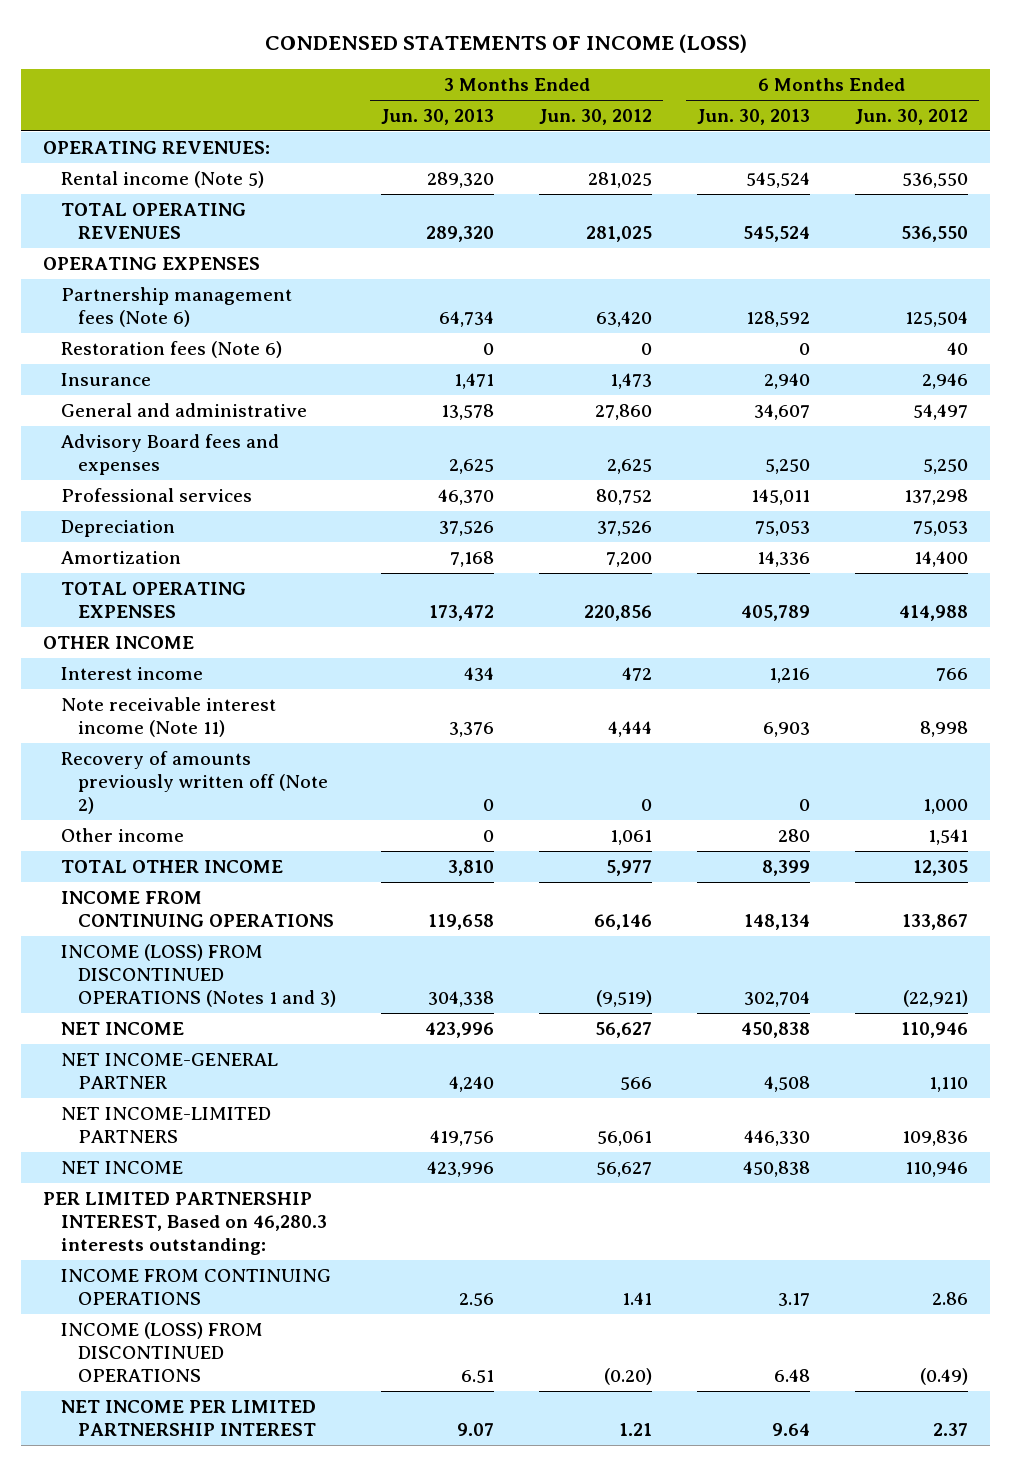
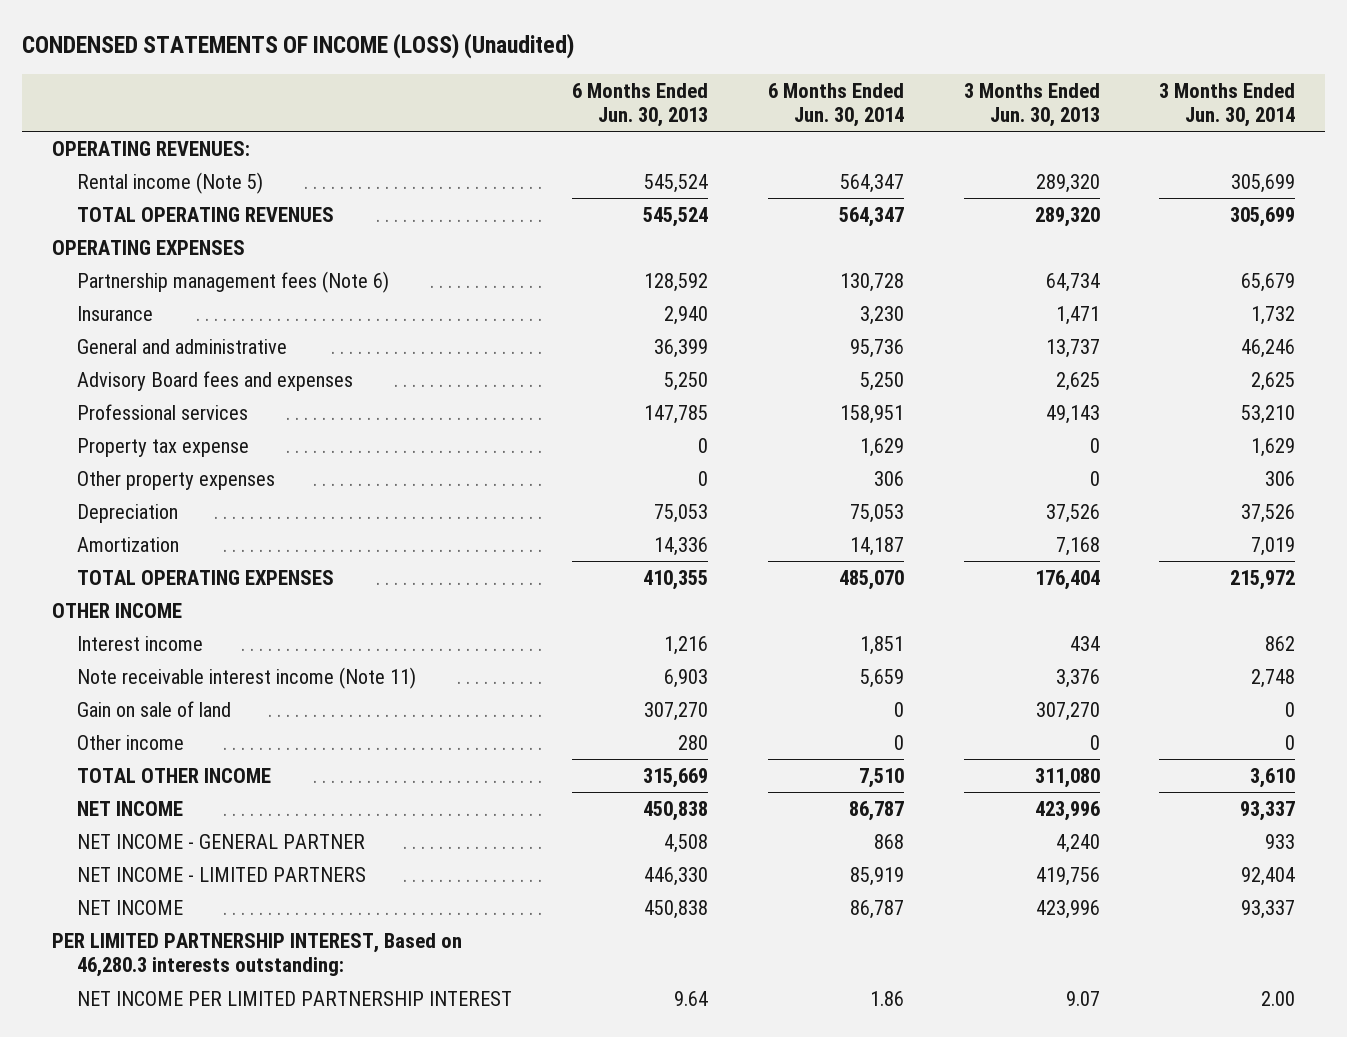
- CONDENSED STATEMENTS OF INCOME (LOSS)
+ CONDENSED STATEMENTS OF INCOME (LOSS) (Unaudited)
- | 3 Months Ended Jun. 30, 2013 | 3 Months Ended Jun. 30, 2012 | 6 Months Ended Jun. 30, 2013 | 6 Months Ended Jun. 30, 2012
+ | 6 Months Ended Jun. 30, 2013 | 6 Months Ended Jun. 30, 2014 | 3 Months Ended Jun. 30, 2013 | 3 Months Ended Jun. 30, 2014
- Restoration fees (Note 6) | 0 | 0 | 0 | 40
- General and administrative | 13,578 | 27,860 | 34,607 | 54,497
+ General and administrative | 36,399 | 95,736 | 13,737 | 46,246
- Professional services | 46,370 | 80,752 | 145,011 | 137,298
+ Professional services | 147,785 | 158,951 | 49,143 | 53,210
+ Property tax expense | 0 | 1,629 | 0 | 1,629
+ Other property expenses | 0 | 306 | 0 | 306
- TOTAL OPERATING EXPENSES | 173,472 | 220,856 | 405,789 | 414,988
+ TOTAL OPERATING EXPENSES | 410,355 | 485,070 | 176,404 | 215,972
- Recovery of amounts previously written off (Note 2) | 0 | 0 | 0 | 1,000
+ Gain on sale of land | 307,270 | 0 | 307,270 | 0
- TOTAL OTHER INCOME | 3,810 | 5,977 | 8,399 | 12,305
- INCOME FROM CONTINUING OPERATIONS | 119,658 | 66,146 | 148,134 | 133,867
- INCOME (LOSS) FROM DISCONTINUED OPERATIONS (Notes 1 and 3) | 304,338 | (9,519) | 302,704 | (22,921)
+ TOTAL OTHER INCOME | 315,669 | 7,510 | 311,080 | 3,610
- NET INCOME-GENERAL PARTNER | 4,240 | 566 | 4,508 | 1,110
- NET INCOME-LIMITED PARTNERS | 419,756 | 56,061 | 446,330 | 109,836
+ NET INCOME - GENERAL PARTNER | 4,508 | 868 | 4,240 | 933
+ NET INCOME - LIMITED PARTNERS | 446,330 | 85,919 | 419,756 | 92,404
- INCOME FROM CONTINUING OPERATIONS | 2.56 | 1.41 | 3.17 | 2.86
- INCOME (LOSS) FROM DISCONTINUED OPERATIONS | 6.51 | (0.20) | 6.48 | (0.49)

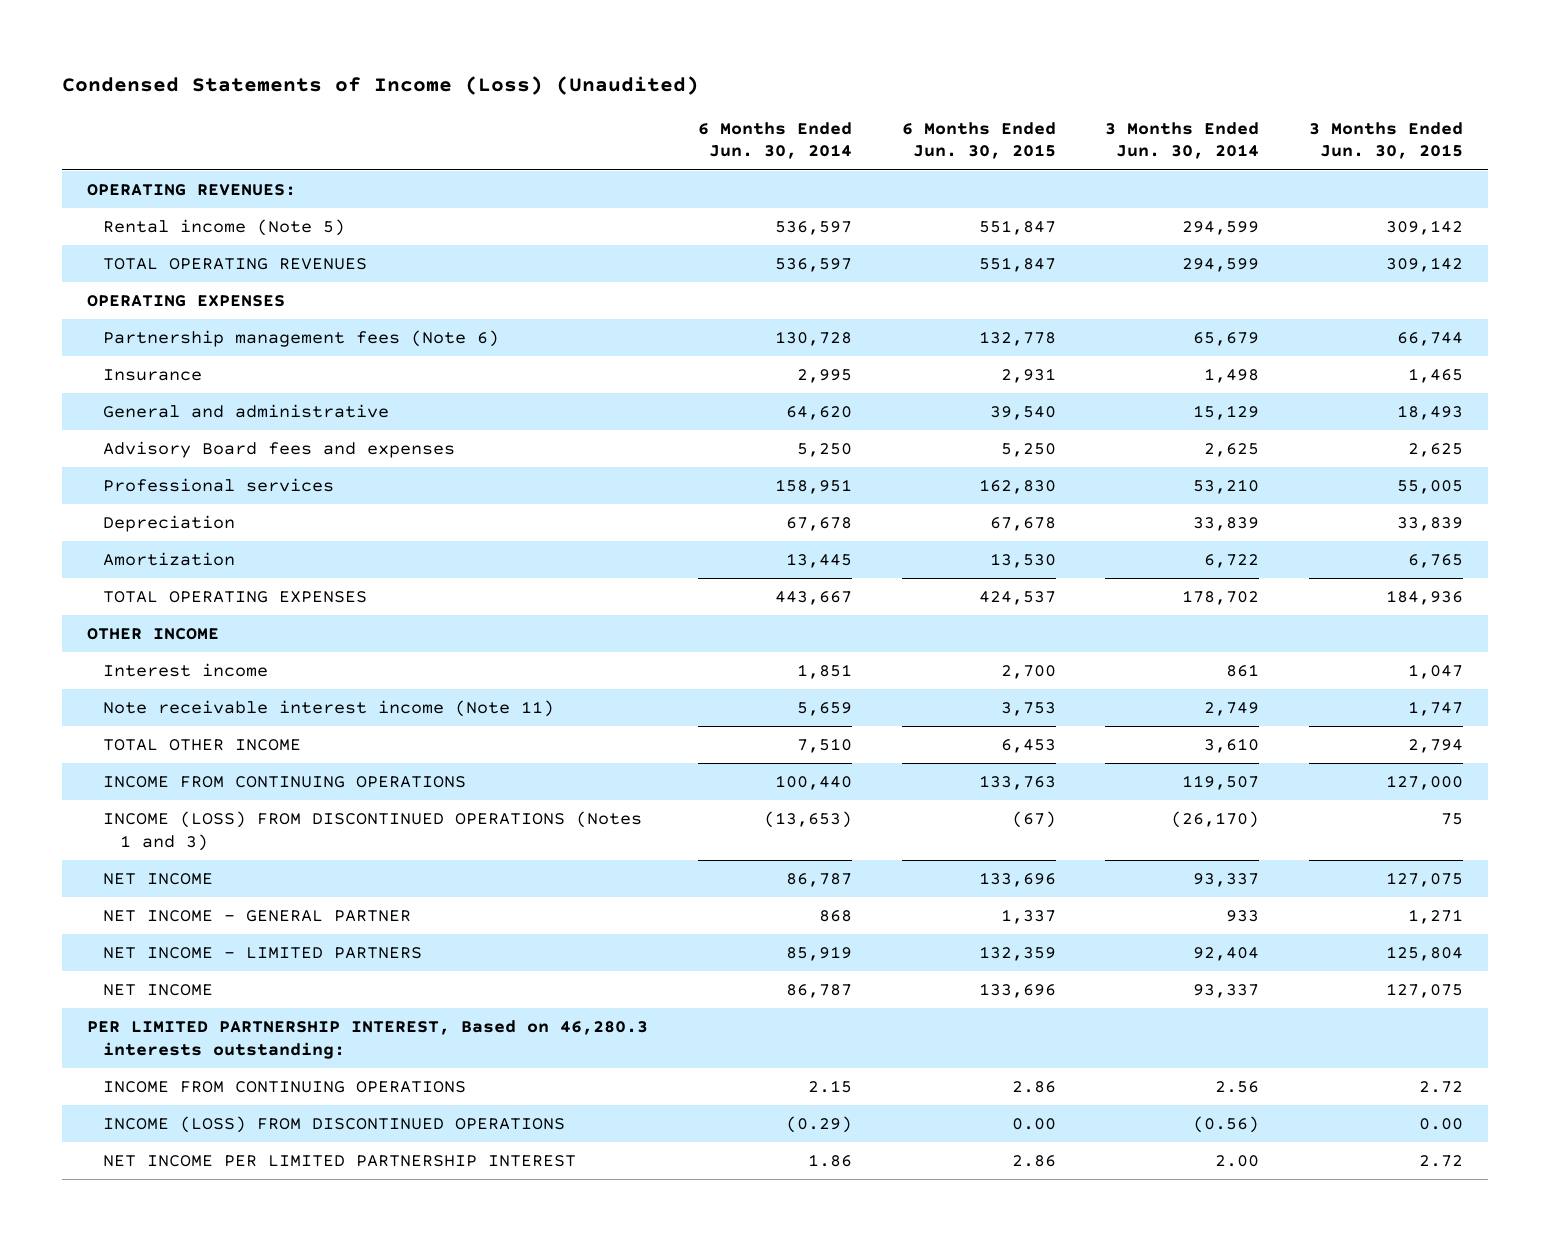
- CONDENSED STATEMENTS OF INCOME (LOSS) (Unaudited)
+ Condensed Statements of Income (Loss) (Unaudited)
- | 6 Months Ended Jun. 30, 2013 | 6 Months Ended Jun. 30, 2014 | 3 Months Ended Jun. 30, 2013 | 3 Months Ended Jun. 30, 2014
+ | 6 Months Ended Jun. 30, 2014 | 6 Months Ended Jun. 30, 2015 | 3 Months Ended Jun. 30, 2014 | 3 Months Ended Jun. 30, 2015
- Rental income (Note 5) | 545,524 | 564,347 | 289,320 | 305,699
- TOTAL OPERATING REVENUES | 545,524 | 564,347 | 289,320 | 305,699
+ Rental income (Note 5) | 536,597 | 551,847 | 294,599 | 309,142
+ TOTAL OPERATING REVENUES | 536,597 | 551,847 | 294,599 | 309,142
- Insurance | 2,940 | 3,230 | 1,471 | 1,732
- General and administrative | 36,399 | 95,736 | 13,737 | 46,246
+ Insurance | 2,995 | 2,931 | 1,498 | 1,465
+ General and administrative | 64,620 | 39,540 | 15,129 | 18,493
- Property tax expense | 0 | 1,629 | 0 | 1,629
- Other property expenses | 0 | 306 | 0 | 306
- Depreciation | 75,053 | 75,053 | 37,526 | 37,526
- Amortization | 14,336 | 14,187 | 7,168 | 7,019
- TOTAL OPERATING EXPENSES | 410,355 | 485,070 | 176,404 | 215,972
+ Depreciation | 67,678 | 67,678 | 33,839 | 33,839
+ Amortization | 13,445 | 13,530 | 6,722 | 6,765
+ TOTAL OPERATING EXPENSES | 443,667 | 424,537 | 178,702 | 184,936
- Interest income | 1,216 | 1,851 | 434 | 862
- Note receivable interest income (Note 11) | 6,903 | 5,659 | 3,376 | 2,748
- Gain on sale of land | 307,270 | 0 | 307,270 | 0
- Other income | 280 | 0 | 0 | 0
+ Interest income | 1,851 | 2,700 | 861 | 1,047
+ Note receivable interest income (Note 11) | 5,659 | 3,753 | 2,749 | 1,747
+ INCOME FROM CONTINUING OPERATIONS | 100,440 | 133,763 | 119,507 | 127,000
+ INCOME (LOSS) FROM DISCONTINUED OPERATIONS (Notes 1 and 3) | (13,653) | (67) | (26,170) | 75
+ INCOME FROM CONTINUING OPERATIONS | 2.15 | 2.86 | 2.56 | 2.72
+ INCOME (LOSS) FROM DISCONTINUED OPERATIONS | (0.29) | 0.00 | (0.56) | 0.00

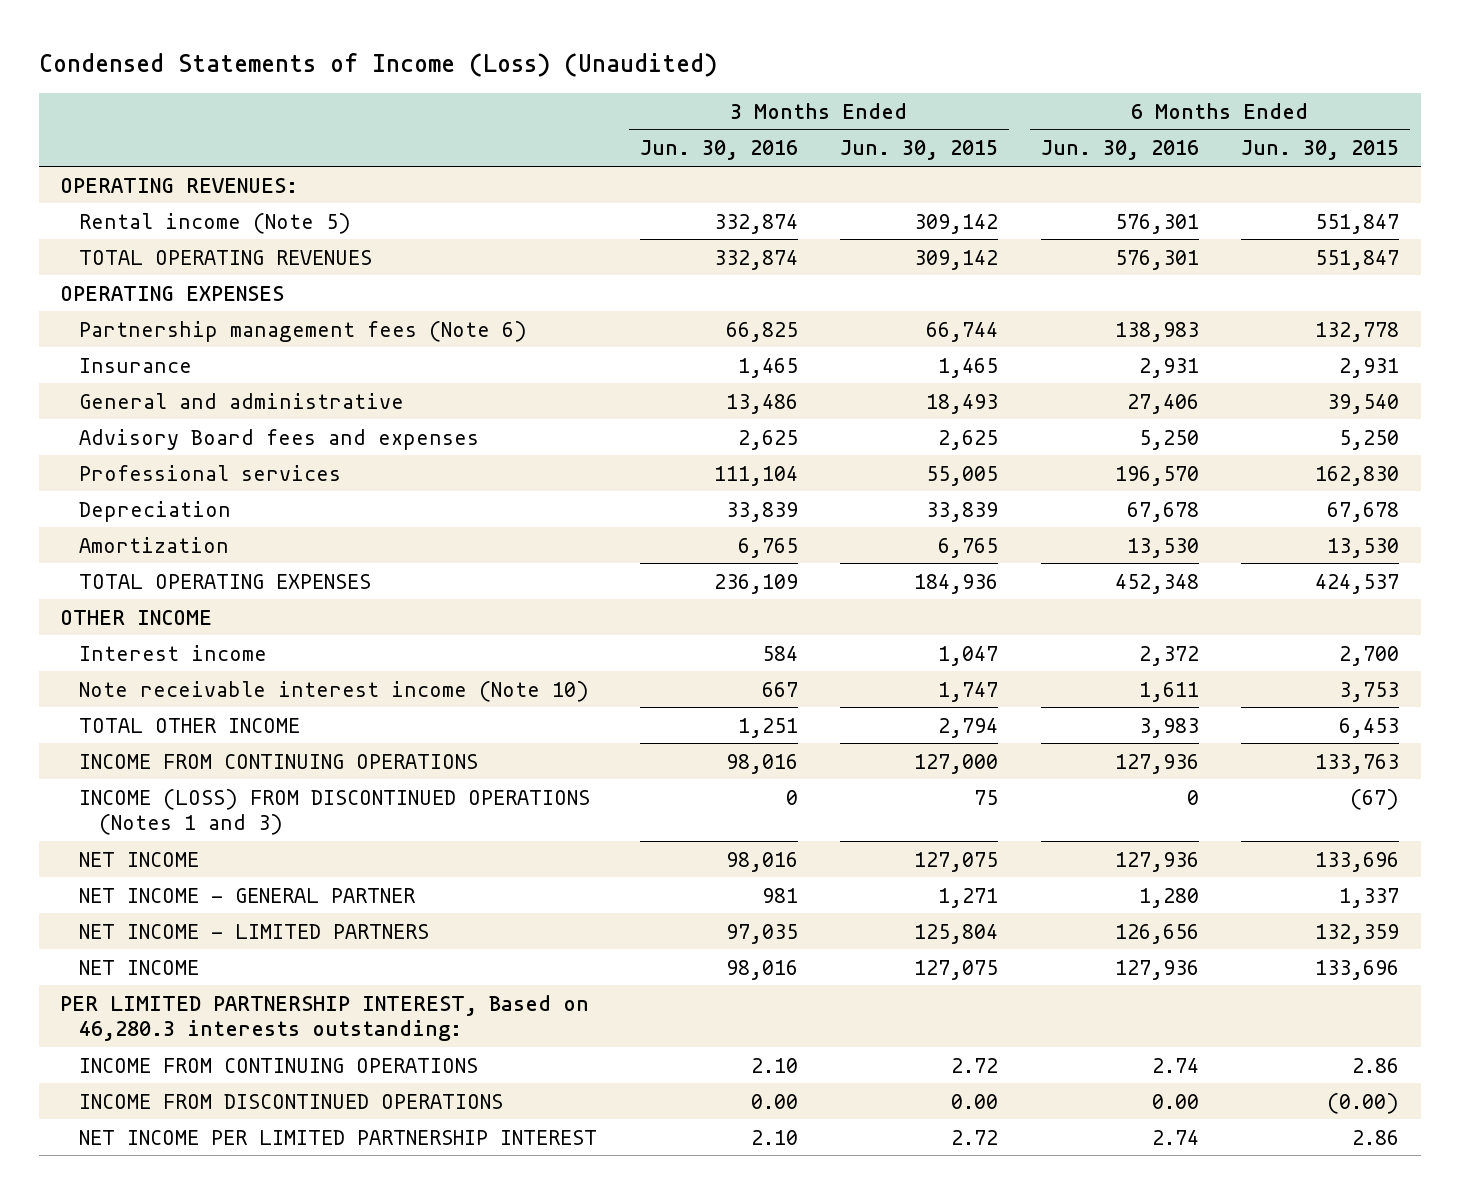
- | 6 Months Ended Jun. 30, 2014 | 6 Months Ended Jun. 30, 2015 | 3 Months Ended Jun. 30, 2014 | 3 Months Ended Jun. 30, 2015
+ | 3 Months Ended Jun. 30, 2016 | 3 Months Ended Jun. 30, 2015 | 6 Months Ended Jun. 30, 2016 | 6 Months Ended Jun. 30, 2015
- Note receivable interest income (Note 11) | 5,659 | 3,753 | 2,749 | 1,747
+ Note receivable interest income (Note 10) | 667 | 1,747 | 1,611 | 3,753
- INCOME (LOSS) FROM DISCONTINUED OPERATIONS | (0.29) | 0.00 | (0.56) | 0.00
+ INCOME FROM DISCONTINUED OPERATIONS | 0.00 | 0.00 | 0.00 | (0.00)

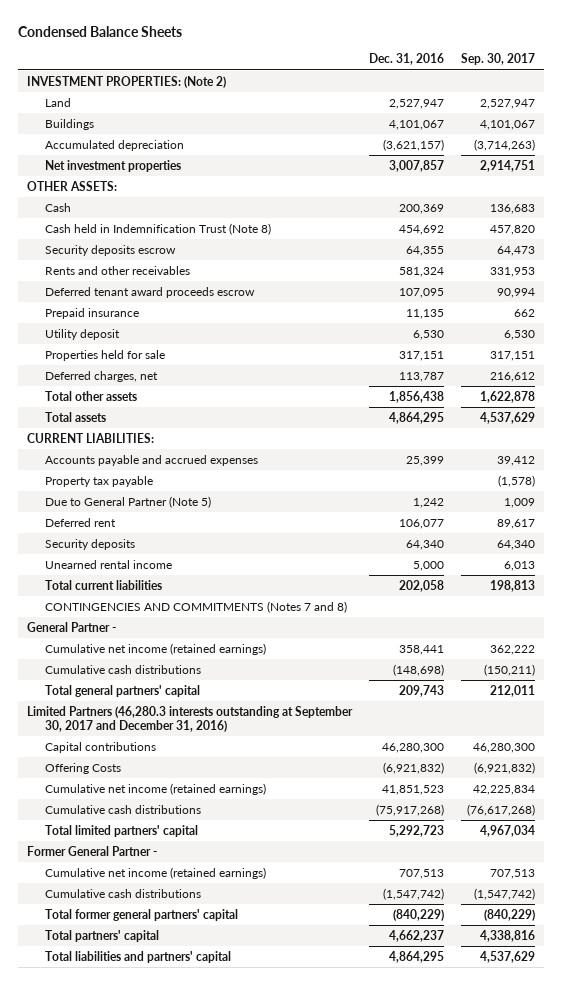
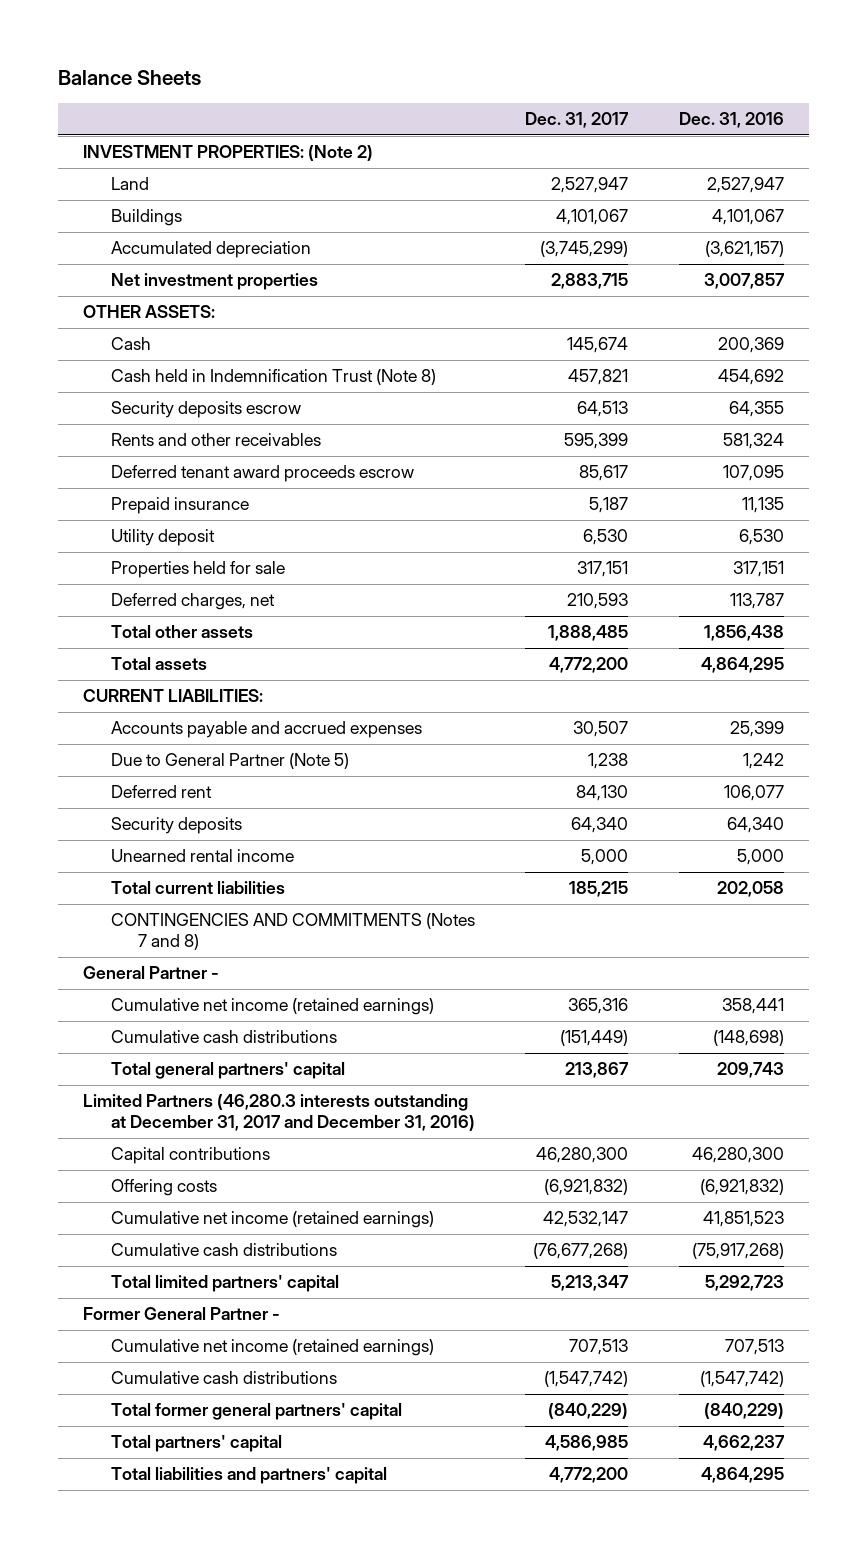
- Condensed Balance Sheets
+ Balance Sheets
- | Dec. 31, 2016 | Sep. 30, 2017
+ | Dec. 31, 2017 | Dec. 31, 2016
- Property tax payable | | (1,578)
- Limited Partners (46,280.3 interests outstanding at September 30, 2017 and December 31, 2016)
+ Limited Partners (46,280.3 interests outstanding at December 31, 2017 and December 31, 2016)
- Offering Costs | (6,921,832) | (6,921,832)
+ Offering costs | (6,921,832) | (6,921,832)

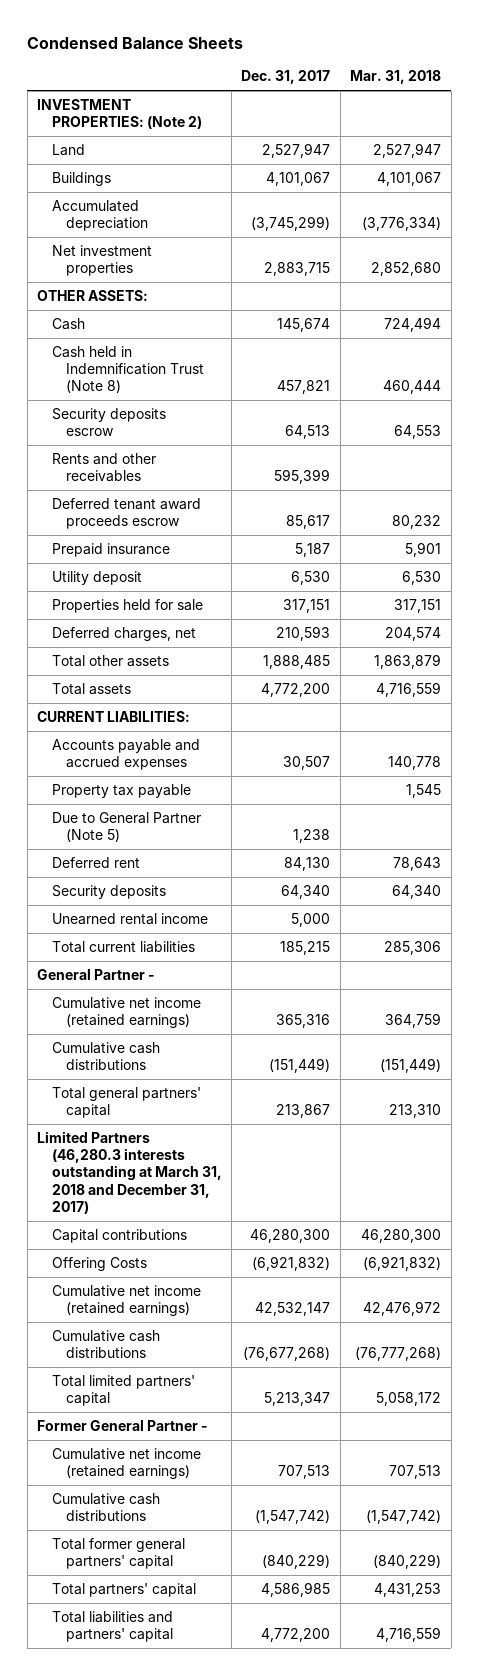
- Balance Sheets
+ Condensed Balance Sheets
- | Dec. 31, 2017 | Dec. 31, 2016
+ | Dec. 31, 2017 | Mar. 31, 2018
+ Property tax payable | | 1,545
- CONTINGENCIES AND COMMITMENTS (Notes 7 and 8)
- Limited Partners (46,280.3 interests outstanding at December 31, 2017 and December 31, 2016)
+ Limited Partners (46,280.3 interests outstanding at March 31, 2018 and December 31, 2017)
- Offering costs | (6,921,832) | (6,921,832)
+ Offering Costs | (6,921,832) | (6,921,832)

